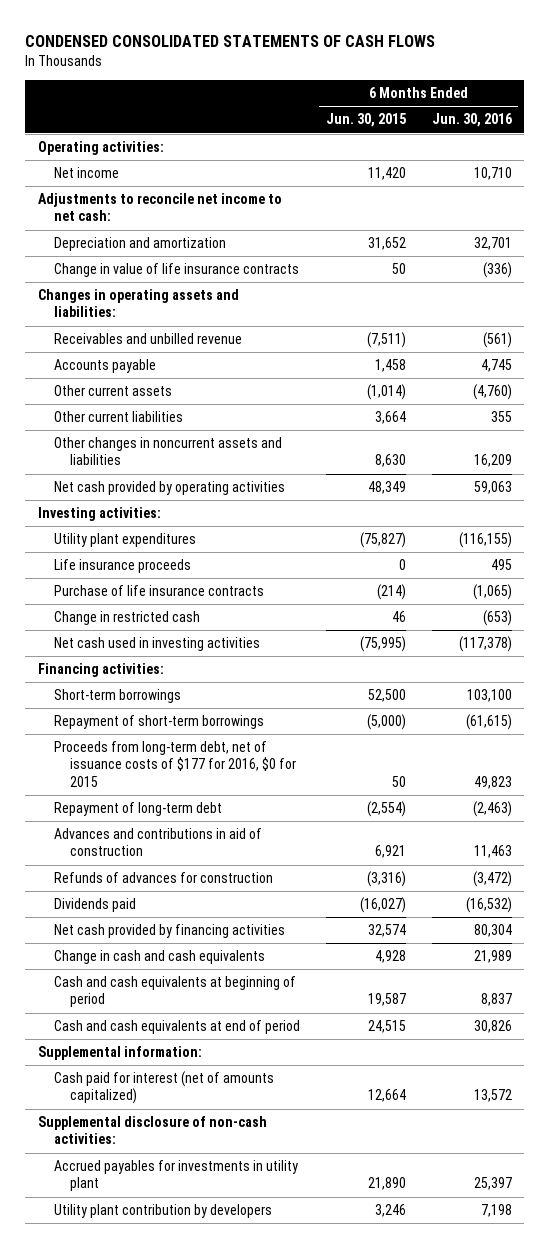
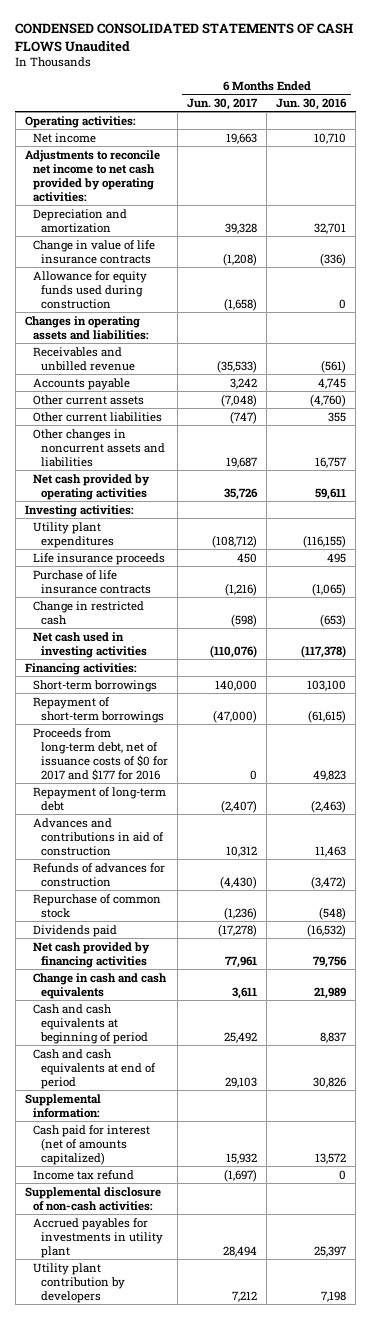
- CONDENSED CONSOLIDATED STATEMENTS OF CASH FLOWS
+ CONDENSED CONSOLIDATED STATEMENTS OF CASH FLOWS Unaudited
- | 6 Months Ended Jun. 30, 2015 | 6 Months Ended Jun. 30, 2016
+ | 6 Months Ended Jun. 30, 2017 | 6 Months Ended Jun. 30, 2016
- Adjustments to reconcile net income to net cash:
+ Adjustments to reconcile net income to net cash provided by operating activities:
+ Allowance for equity funds used during construction | (1,658) | 0
- Other changes in noncurrent assets and liabilities | 8,630 | 16,209
- Net cash provided by operating activities | 48,349 | 59,063
+ Other changes in noncurrent assets and liabilities | 19,687 | 16,757
+ Net cash provided by operating activities | 35,726 | 59,611
- Proceeds from long-term debt, net of issuance costs of $177 for 2016, $0 for 2015 | 50 | 49,823
+ Proceeds from long-term debt, net of issuance costs of $0 for 2017 and $177 for 2016 | 0 | 49,823
+ Repurchase of common stock | (1,236) | (548)
- Net cash provided by financing activities | 32,574 | 80,304
+ Net cash provided by financing activities | 77,961 | 79,756
+ Income tax refund | (1,697) | 0

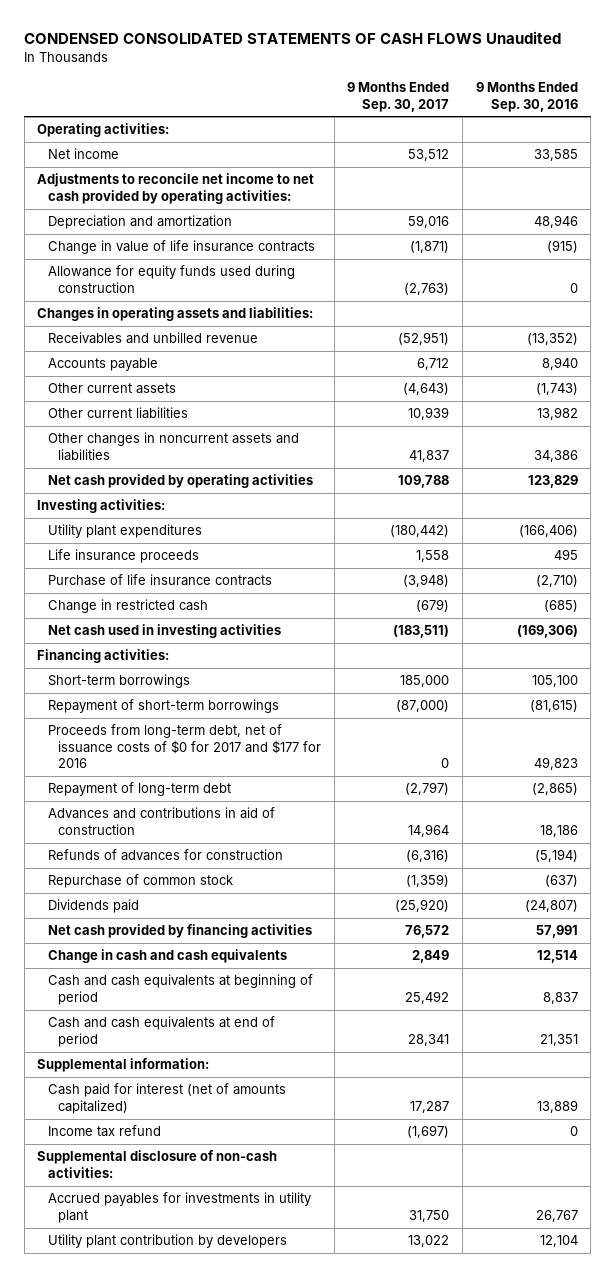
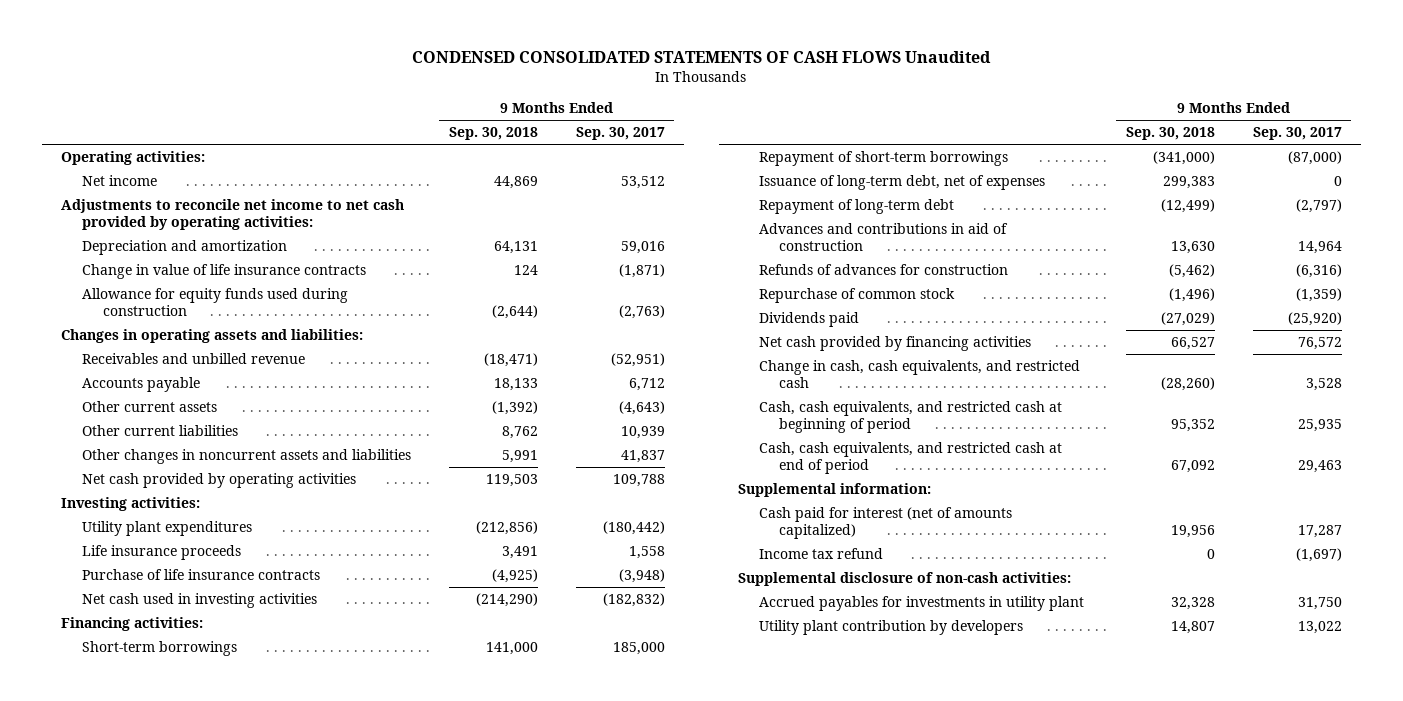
- | 9 Months Ended Sep. 30, 2017 | 9 Months Ended Sep. 30, 2016
+ | 9 Months Ended Sep. 30, 2018 | 9 Months Ended Sep. 30, 2017
- Change in restricted cash | (679) | (685)
- Net cash used in investing activities | (183,511) | (169,306)
+ Net cash used in investing activities | (214,290) | (182,832)
- Proceeds from long-term debt, net of issuance costs of $0 for 2017 and $177 for 2016 | 0 | 49,823
+ Issuance of long-term debt, net of expenses | 299,383 | 0
- Change in cash and cash equivalents | 2,849 | 12,514
- Cash and cash equivalents at beginning of period | 25,492 | 8,837
- Cash and cash equivalents at end of period | 28,341 | 21,351
+ Change in cash, cash equivalents, and restricted cash | (28,260) | 3,528
+ Cash, cash equivalents, and restricted cash at beginning of period | 95,352 | 25,935
+ Cash, cash equivalents, and restricted cash at end of period | 67,092 | 29,463

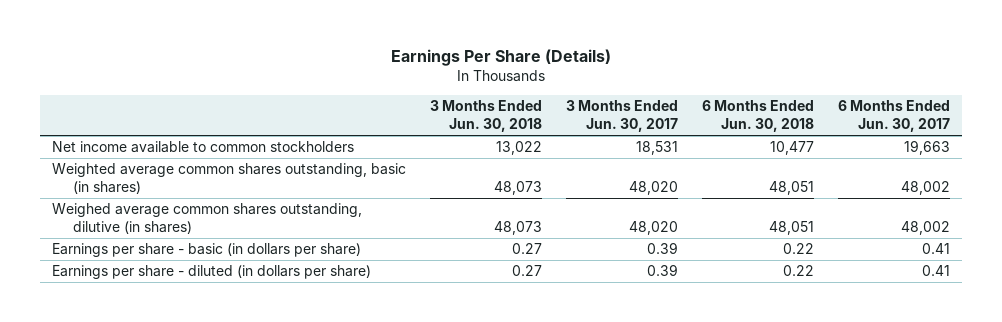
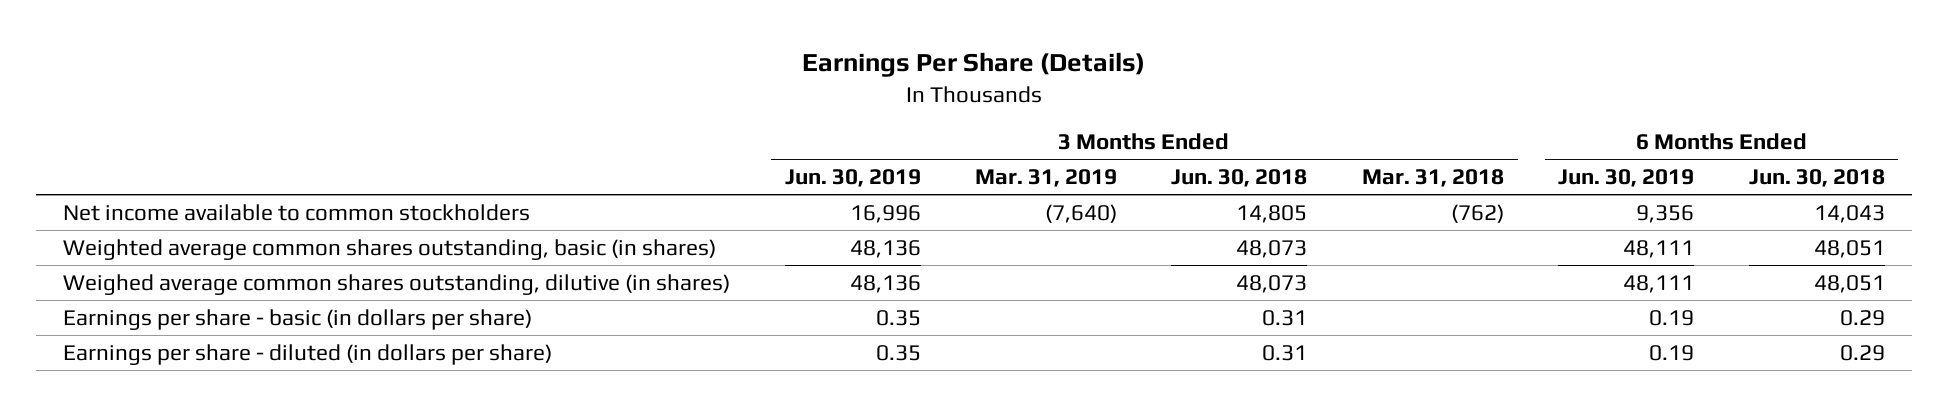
- | 3 Months Ended Jun. 30, 2018 | 3 Months Ended Jun. 30, 2017 | 6 Months Ended Jun. 30, 2018 | 6 Months Ended Jun. 30, 2017
+ | 3 Months Ended Jun. 30, 2019 | 3 Months Ended Mar. 31, 2019 | 3 Months Ended Jun. 30, 2018 | 3 Months Ended Mar. 31, 2018 | 6 Months Ended Jun. 30, 2019 | 6 Months Ended Jun. 30, 2018
- Net income available to common stockholders | 13,022 | 18,531 | 10,477 | 19,663
+ Net income available to common stockholders | 16,996 | (7,640) | 14,805 | (762) | 9,356 | 14,043
- Earnings per share - basic (in dollars per share) | 0.27 | 0.39 | 0.22 | 0.41
- Earnings per share - diluted (in dollars per share) | 0.27 | 0.39 | 0.22 | 0.41
+ Earnings per share - basic (in dollars per share) | 0.35 | | 0.31 | | 0.19 | 0.29
+ Earnings per share - diluted (in dollars per share) | 0.35 | | 0.31 | | 0.19 | 0.29

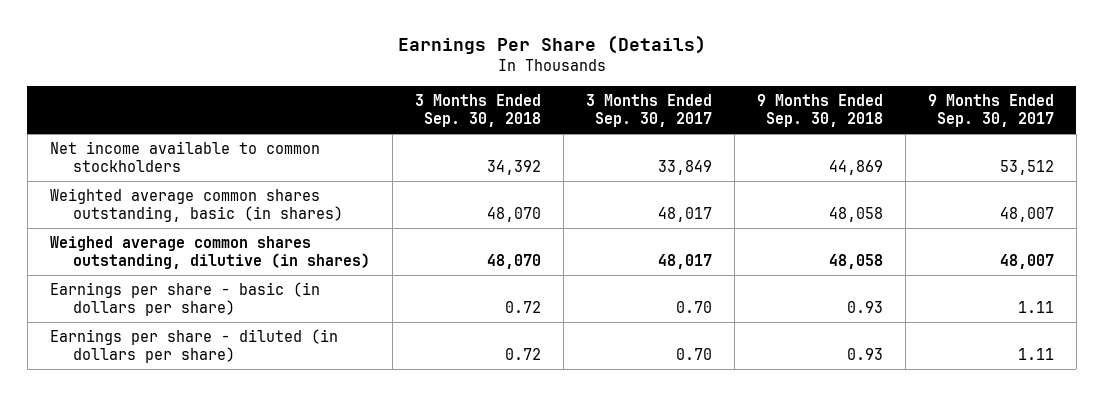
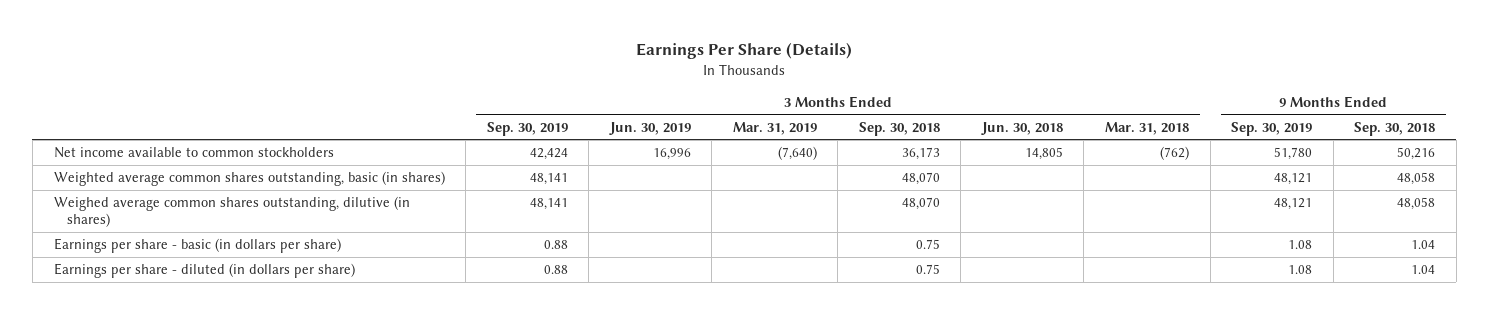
- | 3 Months Ended Sep. 30, 2018 | 3 Months Ended Sep. 30, 2017 | 9 Months Ended Sep. 30, 2018 | 9 Months Ended Sep. 30, 2017
+ | 3 Months Ended Sep. 30, 2019 | 3 Months Ended Jun. 30, 2019 | 3 Months Ended Mar. 31, 2019 | 3 Months Ended Sep. 30, 2018 | 3 Months Ended Jun. 30, 2018 | 3 Months Ended Mar. 31, 2018 | 9 Months Ended Sep. 30, 2019 | 9 Months Ended Sep. 30, 2018
- Net income available to common stockholders | 34,392 | 33,849 | 44,869 | 53,512
+ Net income available to common stockholders | 42,424 | 16,996 | (7,640) | 36,173 | 14,805 | (762) | 51,780 | 50,216
- Earnings per share - basic (in dollars per share) | 0.72 | 0.70 | 0.93 | 1.11
- Earnings per share - diluted (in dollars per share) | 0.72 | 0.70 | 0.93 | 1.11
+ Earnings per share - basic (in dollars per share) | 0.88 | | | 0.75 | | | 1.08 | 1.04
+ Earnings per share - diluted (in dollars per share) | 0.88 | | | 0.75 | | | 1.08 | 1.04

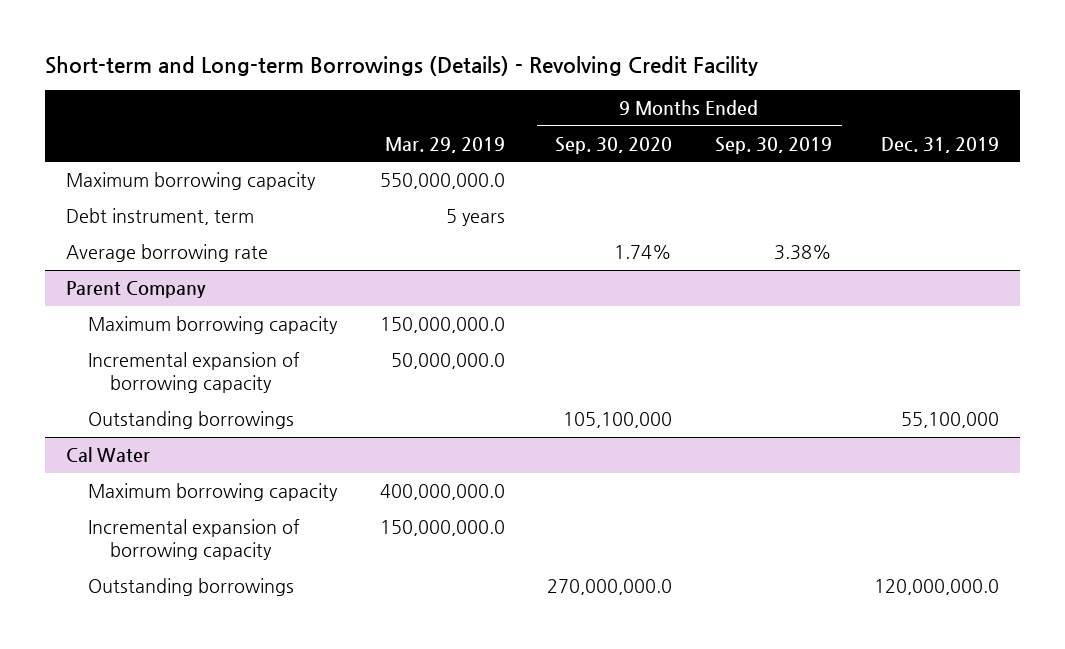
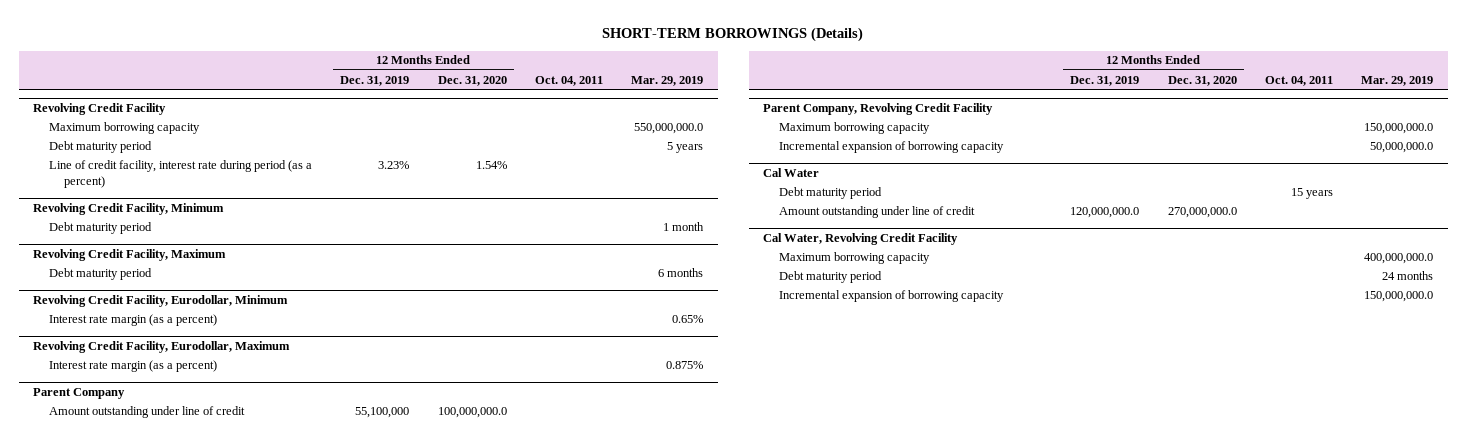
- Short-term and Long-term Borrowings (Details) - Revolving Credit Facility
+ SHORT-TERM BORROWINGS (Details)
- | Mar. 29, 2019 | 9 Months Ended Sep. 30, 2020 | 9 Months Ended Sep. 30, 2019 | Dec. 31, 2019
+ | 12 Months Ended Dec. 31, 2019 | 12 Months Ended Dec. 31, 2020 | Oct. 04, 2011 | Mar. 29, 2019
+ Revolving Credit Facility
- Debt instrument, term | 5 years | | |
- Average borrowing rate | | 1.74% | 3.38% |
+ Debt maturity period | | | | 5 years
+ Line of credit facility, interest rate during period (as a percent) | 3.23% | 1.54% | |
+ Revolving Credit Facility, Minimum
+ Debt maturity period | | | | 1 month
+ Revolving Credit Facility, Maximum
+ Debt maturity period | | | | 6 months
+ Revolving Credit Facility, Eurodollar, Minimum
+ Interest rate margin (as a percent) | | | | 0.65%
+ Revolving Credit Facility, Eurodollar, Maximum
+ Interest rate margin (as a percent) | | | | 0.875%
@ Parent Company
+ Amount outstanding under line of credit | 55,100,000 | 100,000,000.0 | |
+ Parent Company, Revolving Credit Facility
@ Parent Company
- Outstanding borrowings | | 105,100,000 | | 55,100,000
@ Cal Water
+ Debt maturity period | | | 15 years |
+ Amount outstanding under line of credit | 120,000,000.0 | 270,000,000.0 | |
+ Cal Water, Revolving Credit Facility
+ Debt maturity period | | | | 24 months
@ Cal Water
- Outstanding borrowings | | 270,000,000.0 | | 120,000,000.0

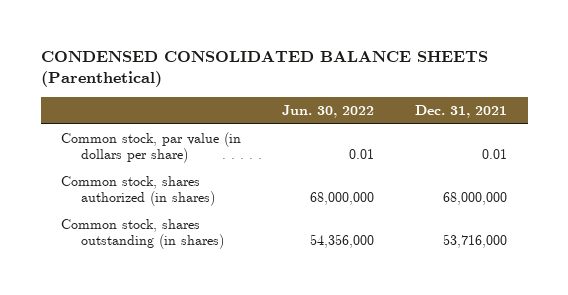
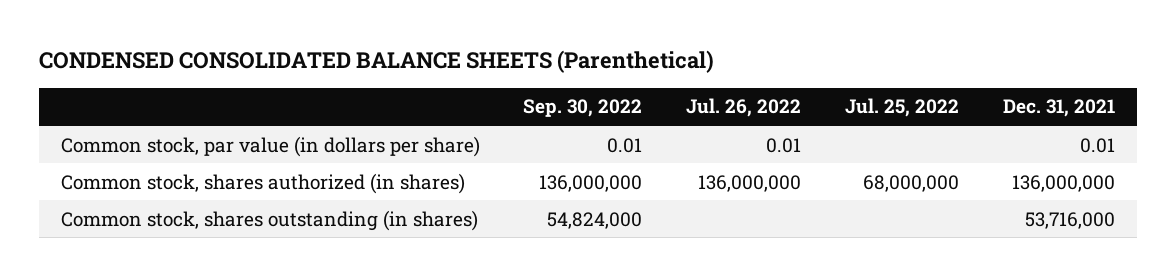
- | Jun. 30, 2022 | Dec. 31, 2021
+ | Sep. 30, 2022 | Jul. 26, 2022 | Jul. 25, 2022 | Dec. 31, 2021
- Common stock, shares authorized (in shares) | 68,000,000 | 68,000,000
+ Common stock, shares authorized (in shares) | 136,000,000 | 136,000,000 | 68,000,000 | 136,000,000

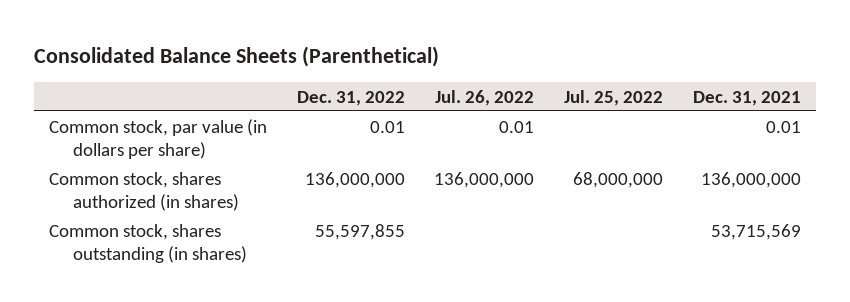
- CONDENSED CONSOLIDATED BALANCE SHEETS (Parenthetical)
+ Consolidated Balance Sheets (Parenthetical)
- | Sep. 30, 2022 | Jul. 26, 2022 | Jul. 25, 2022 | Dec. 31, 2021
+ | Dec. 31, 2022 | Jul. 26, 2022 | Jul. 25, 2022 | Dec. 31, 2021
- Common stock, shares outstanding (in shares) | 54,824,000 | | | 53,716,000
+ Common stock, shares outstanding (in shares) | 55,597,855 | | | 53,715,569

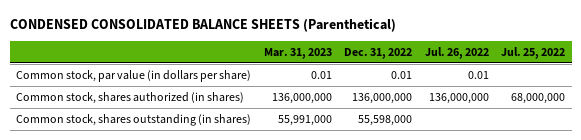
- Consolidated Balance Sheets (Parenthetical)
+ CONDENSED CONSOLIDATED BALANCE SHEETS (Parenthetical)
- | Dec. 31, 2022 | Jul. 26, 2022 | Jul. 25, 2022 | Dec. 31, 2021
+ | Mar. 31, 2023 | Dec. 31, 2022 | Jul. 26, 2022 | Jul. 25, 2022
- Common stock, shares outstanding (in shares) | 55,597,855 | | | 53,715,569
+ Common stock, shares outstanding (in shares) | 55,991,000 | 55,598,000 | |

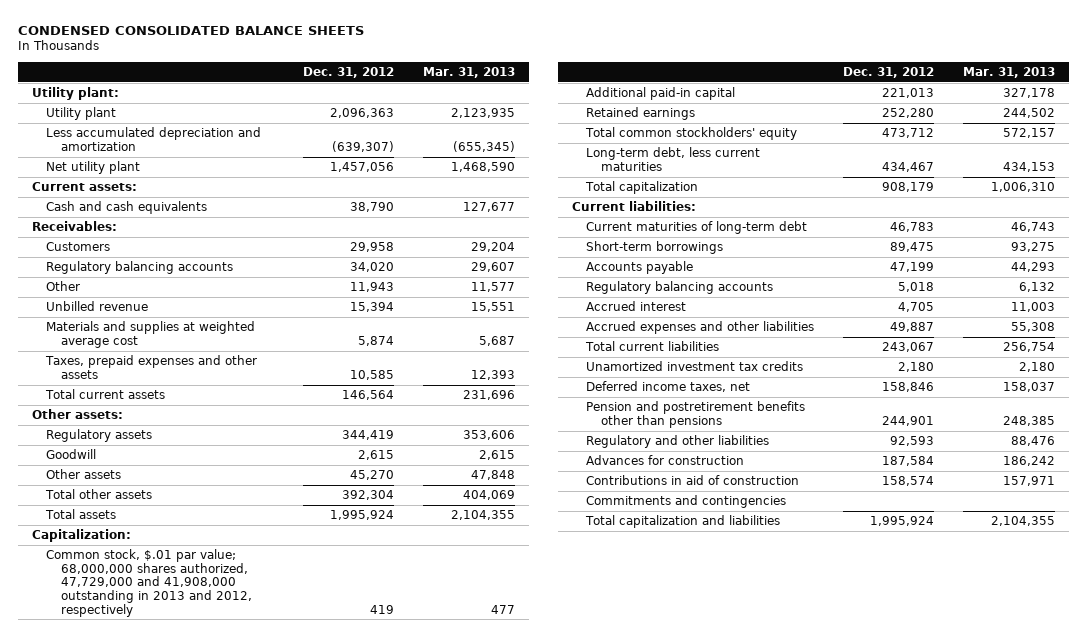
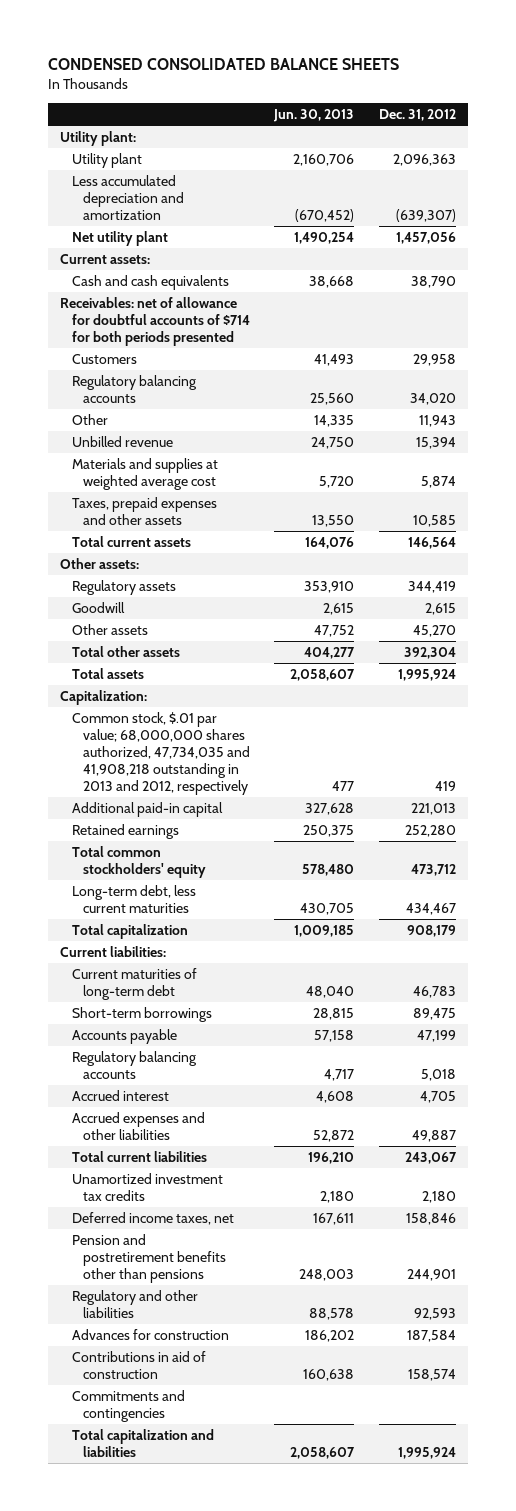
- | Dec. 31, 2012 | Mar. 31, 2013
+ | Jun. 30, 2013 | Dec. 31, 2012
- Receivables:
+ Receivables: net of allowance for doubtful accounts of $714 for both periods presented
- Common stock, $.01 par value; 68,000,000 shares authorized, 47,729,000 and 41,908,000 outstanding in 2013 and 2012, respectively | 419 | 477
+ Common stock, $.01 par value; 68,000,000 shares authorized, 47,734,035 and 41,908,218 outstanding in 2013 and 2012, respectively | 477 | 419

